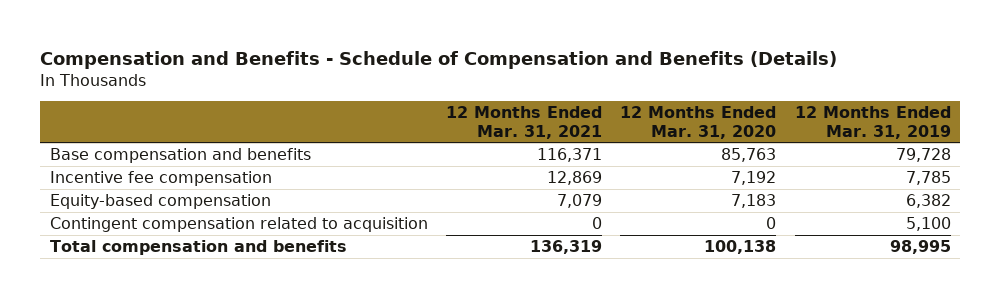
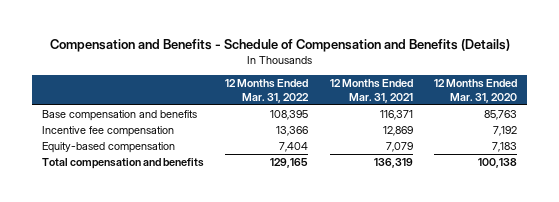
- | 12 Months Ended Mar. 31, 2021 | 12 Months Ended Mar. 31, 2020 | 12 Months Ended Mar. 31, 2019
+ | 12 Months Ended Mar. 31, 2022 | 12 Months Ended Mar. 31, 2021 | 12 Months Ended Mar. 31, 2020
- Contingent compensation related to acquisition | 0 | 0 | 5,100

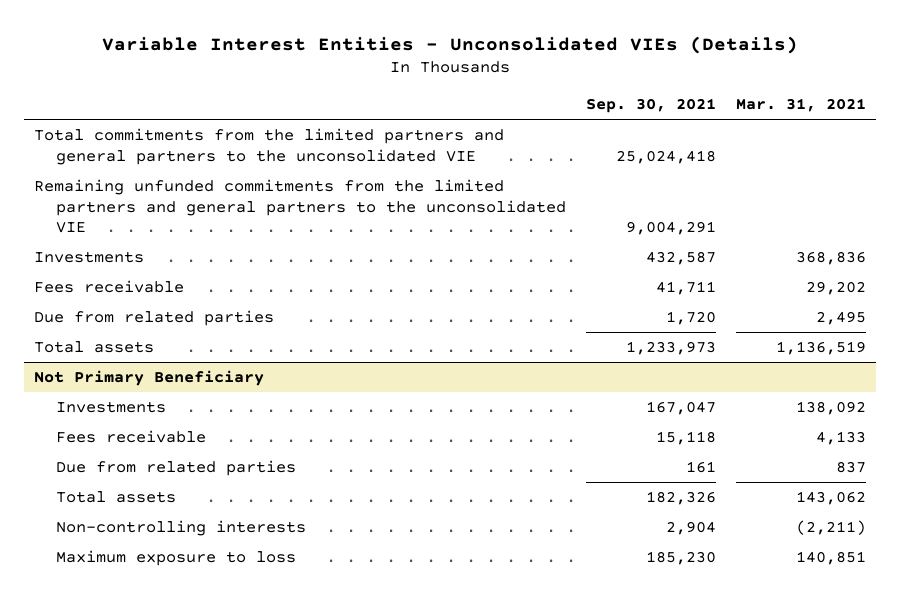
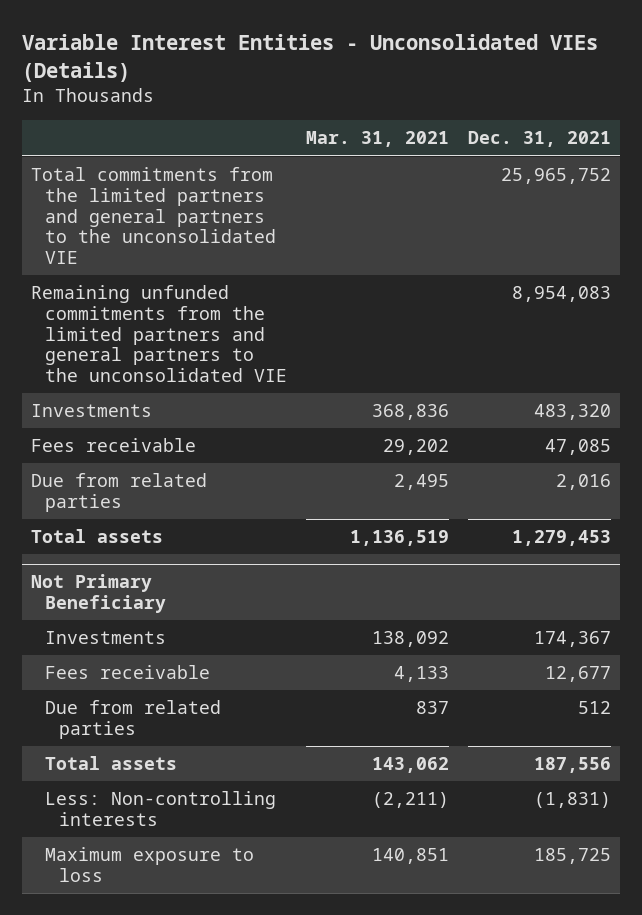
- | Sep. 30, 2021 | Mar. 31, 2021
+ | Mar. 31, 2021 | Dec. 31, 2021
@ Not Primary Beneficiary
- Non-controlling interests | 2,904 | (2,211)
+ Less: Non-controlling interests | (2,211) | (1,831)

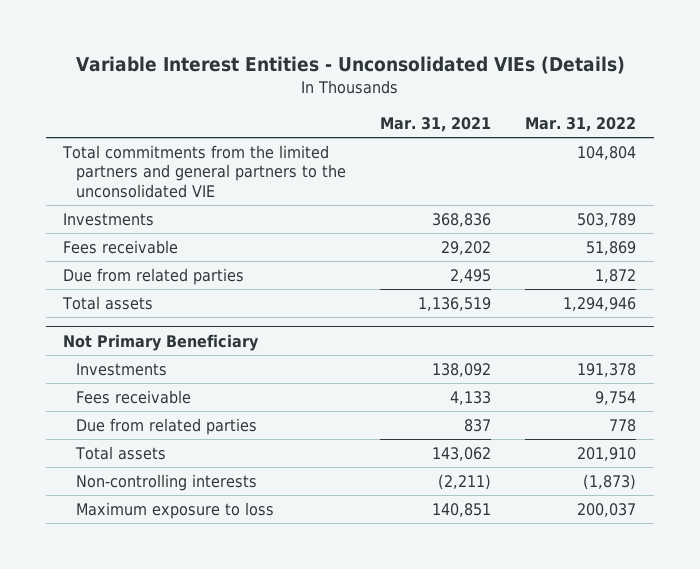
- | Mar. 31, 2021 | Dec. 31, 2021
+ | Mar. 31, 2021 | Mar. 31, 2022
- Remaining unfunded commitments from the limited partners and general partners to the unconsolidated VIE | | 8,954,083
@ Not Primary Beneficiary
- Less: Non-controlling interests | (2,211) | (1,831)
+ Non-controlling interests | (2,211) | (1,873)

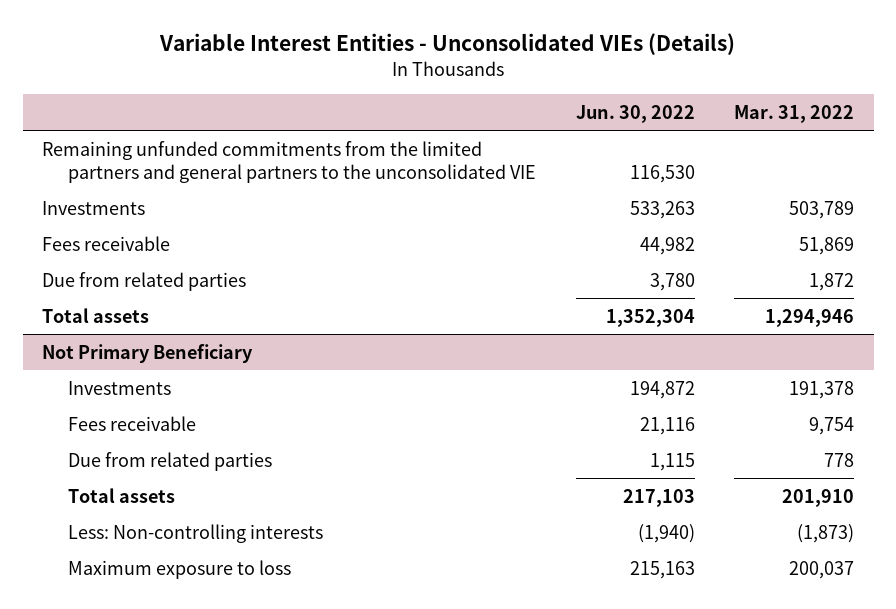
- | Mar. 31, 2021 | Mar. 31, 2022
+ | Jun. 30, 2022 | Mar. 31, 2022
- Total commitments from the limited partners and general partners to the unconsolidated VIE | | 104,804
+ Remaining unfunded commitments from the limited partners and general partners to the unconsolidated VIE | 116,530 |
@ Not Primary Beneficiary
- Non-controlling interests | (2,211) | (1,873)
+ Less: Non-controlling interests | (1,940) | (1,873)

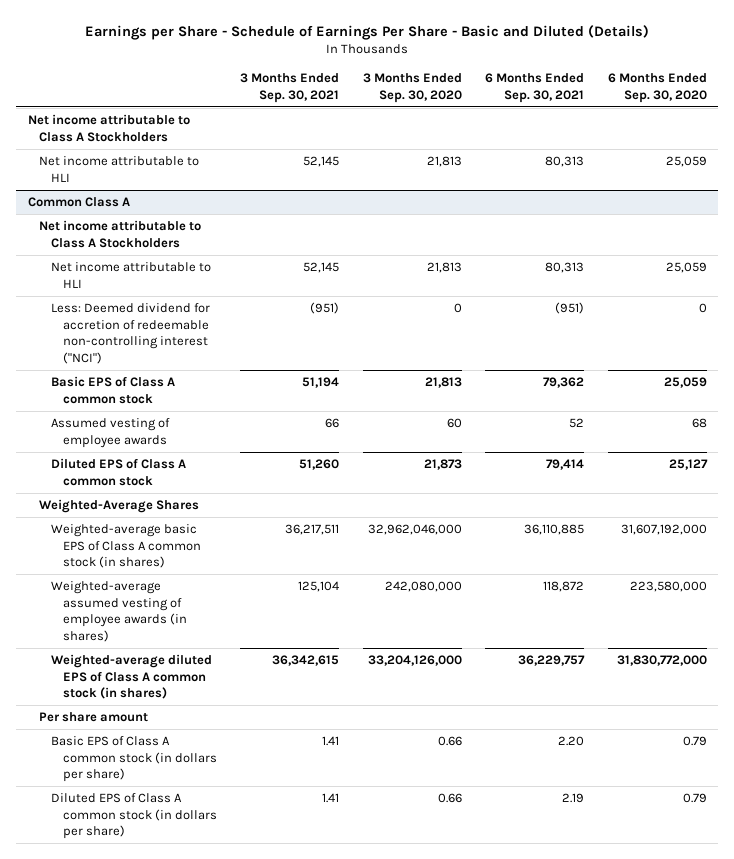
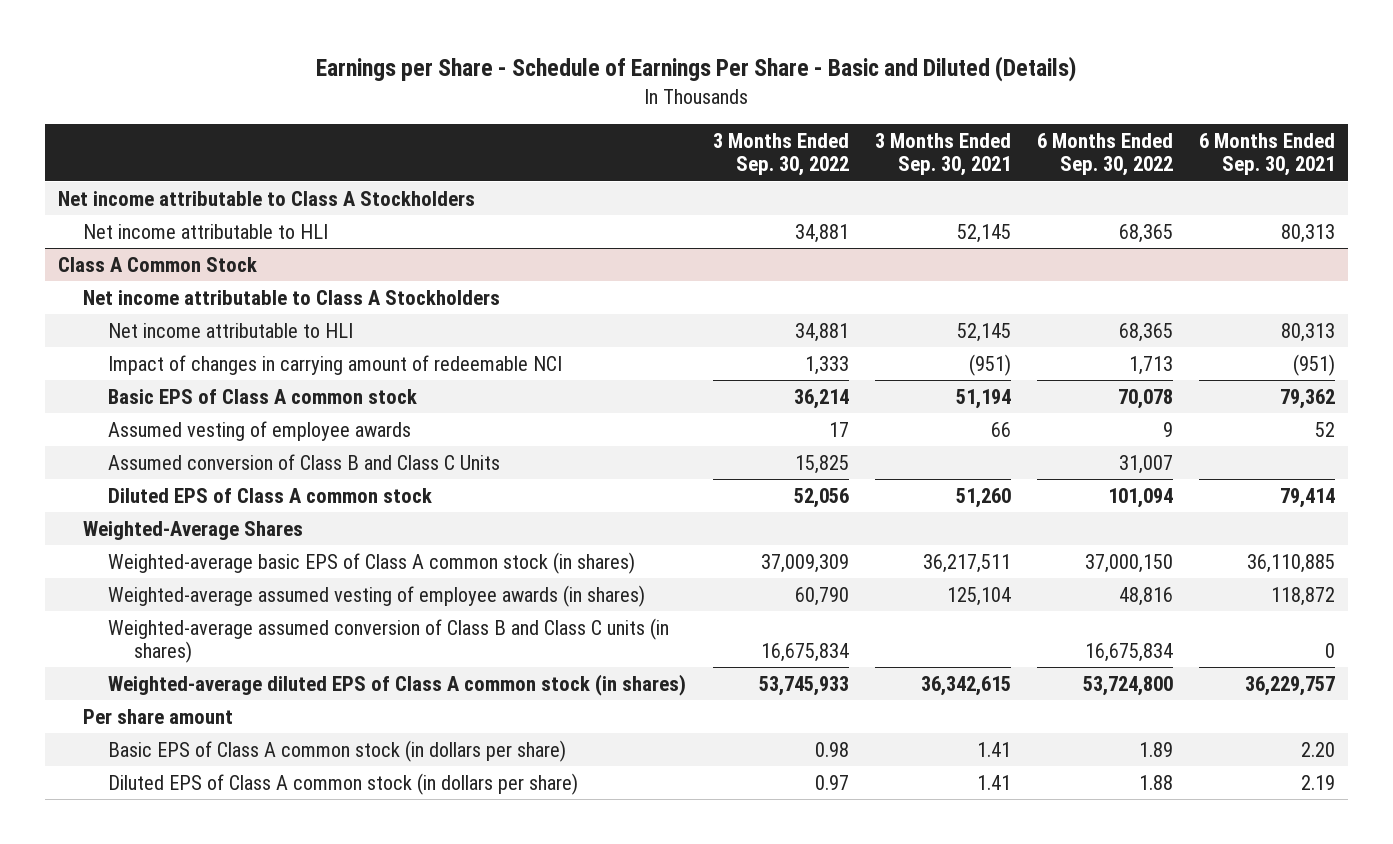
- | 3 Months Ended Sep. 30, 2021 | 3 Months Ended Sep. 30, 2020 | 6 Months Ended Sep. 30, 2021 | 6 Months Ended Sep. 30, 2020
+ | 3 Months Ended Sep. 30, 2022 | 3 Months Ended Sep. 30, 2021 | 6 Months Ended Sep. 30, 2022 | 6 Months Ended Sep. 30, 2021
- Common Class A
+ Class A Common Stock
- Less: Deemed dividend for accretion of redeemable non-controlling interest ("NCI") | (951) | 0 | (951) | 0
+ Impact of changes in carrying amount of redeemable NCI | 1,333 | (951) | 1,713 | (951)
+ Assumed conversion of Class B and Class C Units | 15,825 | | 31,007 |
+ Weighted-average assumed conversion of Class B and Class C units (in shares) | 16,675,834 | | 16,675,834 | 0

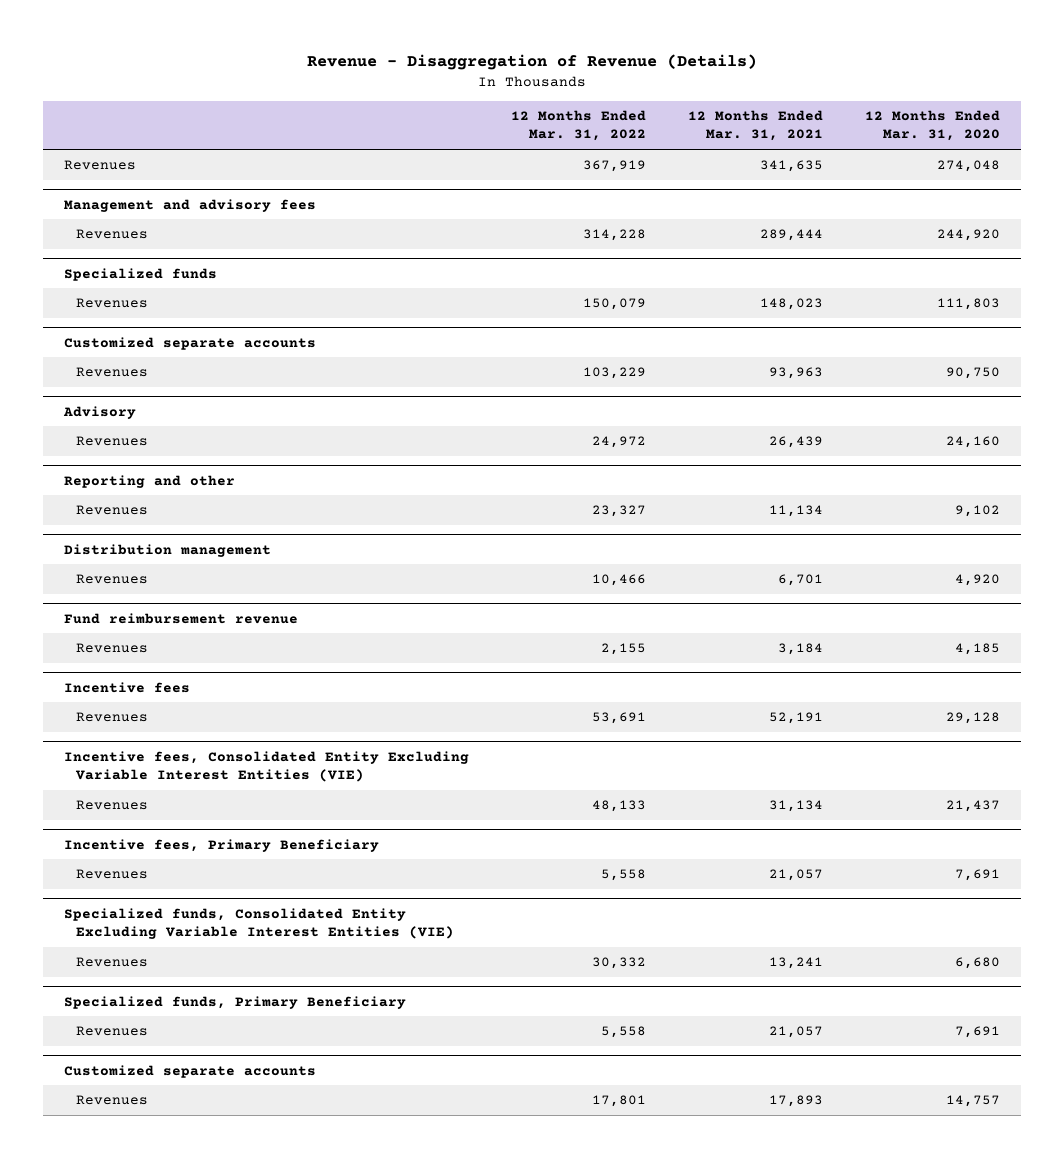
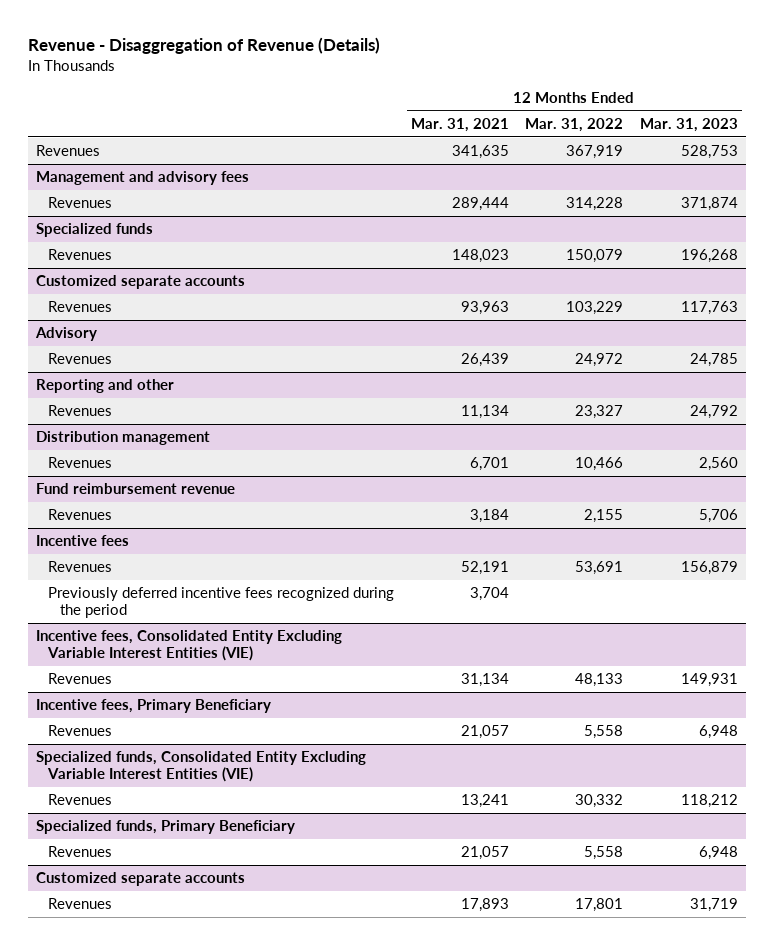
- | 12 Months Ended Mar. 31, 2022 | 12 Months Ended Mar. 31, 2021 | 12 Months Ended Mar. 31, 2020
+ | 12 Months Ended Mar. 31, 2021 | 12 Months Ended Mar. 31, 2022 | 12 Months Ended Mar. 31, 2023
@ Incentive fees
+ Previously deferred incentive fees recognized during the period | 3,704 | |

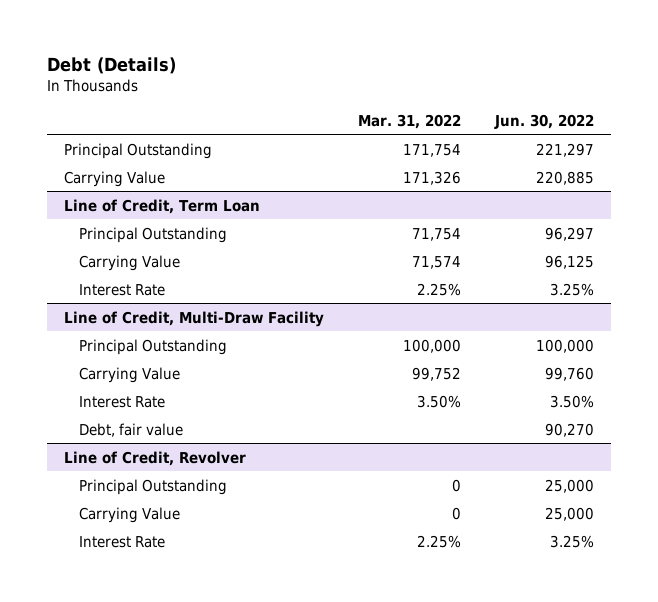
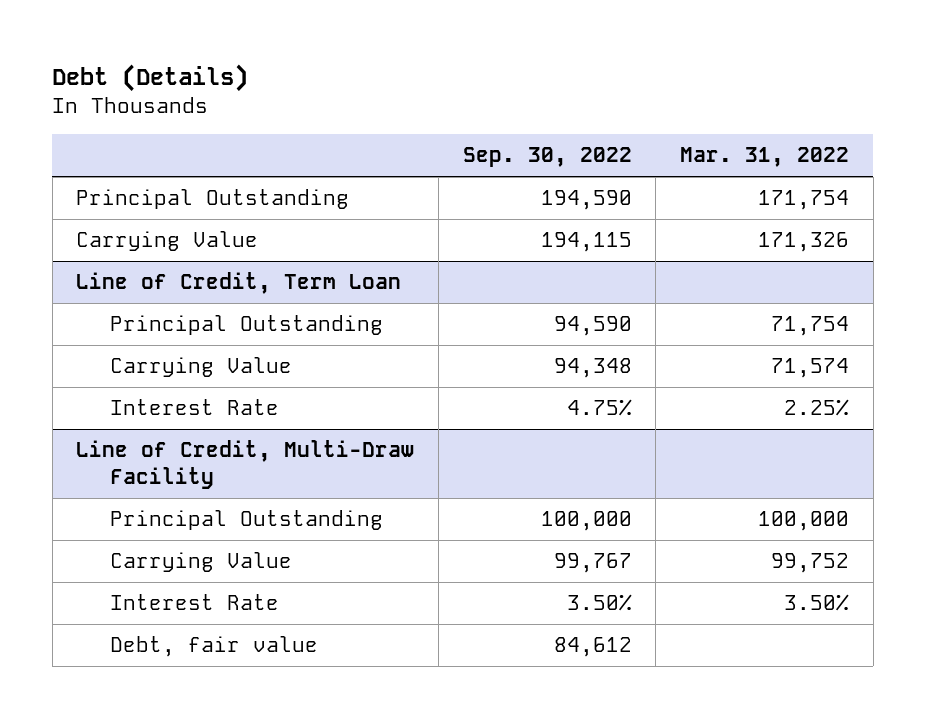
- | Mar. 31, 2022 | Jun. 30, 2022
+ | Sep. 30, 2022 | Mar. 31, 2022
- Line of Credit, Revolver
- Principal Outstanding | 0 | 25,000
- Carrying Value | 0 | 25,000
- Interest Rate | 2.25% | 3.25%

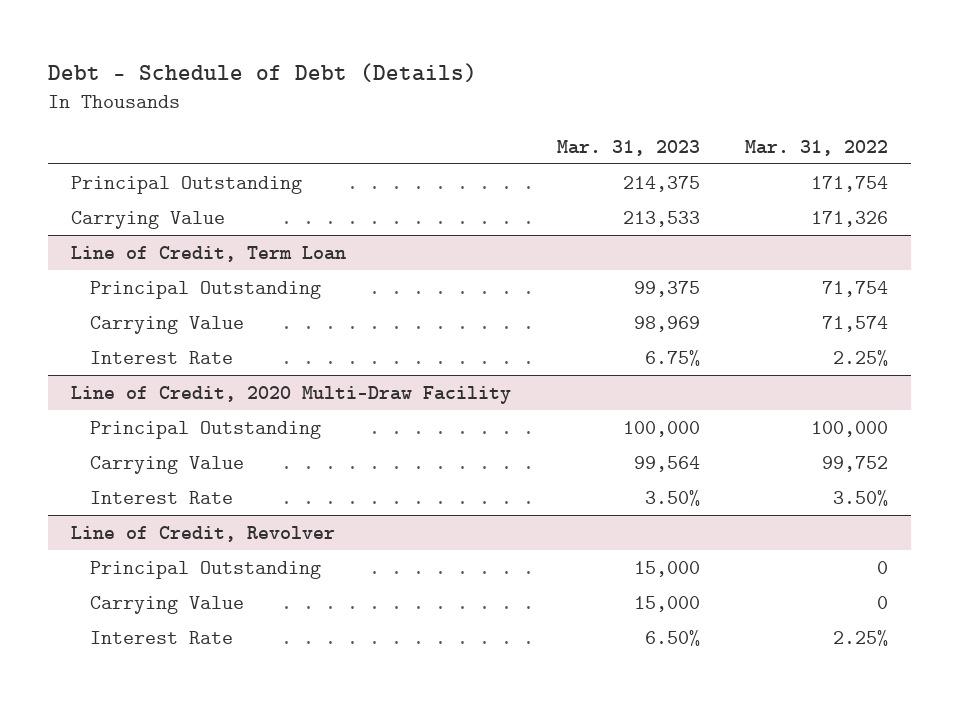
- Debt (Details)
+ Debt - Schedule of Debt (Details)
- | Sep. 30, 2022 | Mar. 31, 2022
+ | Mar. 31, 2023 | Mar. 31, 2022
- Line of Credit, Multi-Draw Facility
+ Line of Credit, 2020 Multi-Draw Facility
- Debt, fair value | 84,612 |
+ Line of Credit, Revolver
+ Principal Outstanding | 15,000 | 0
+ Carrying Value | 15,000 | 0
+ Interest Rate | 6.50% | 2.25%

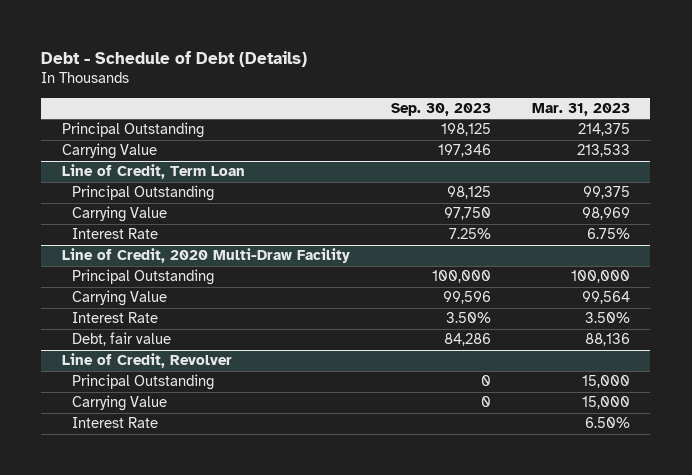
- | Mar. 31, 2023 | Mar. 31, 2022
+ | Sep. 30, 2023 | Mar. 31, 2023
@ Line of Credit, 2020 Multi-Draw Facility
+ Debt, fair value | 84,286 | 88,136

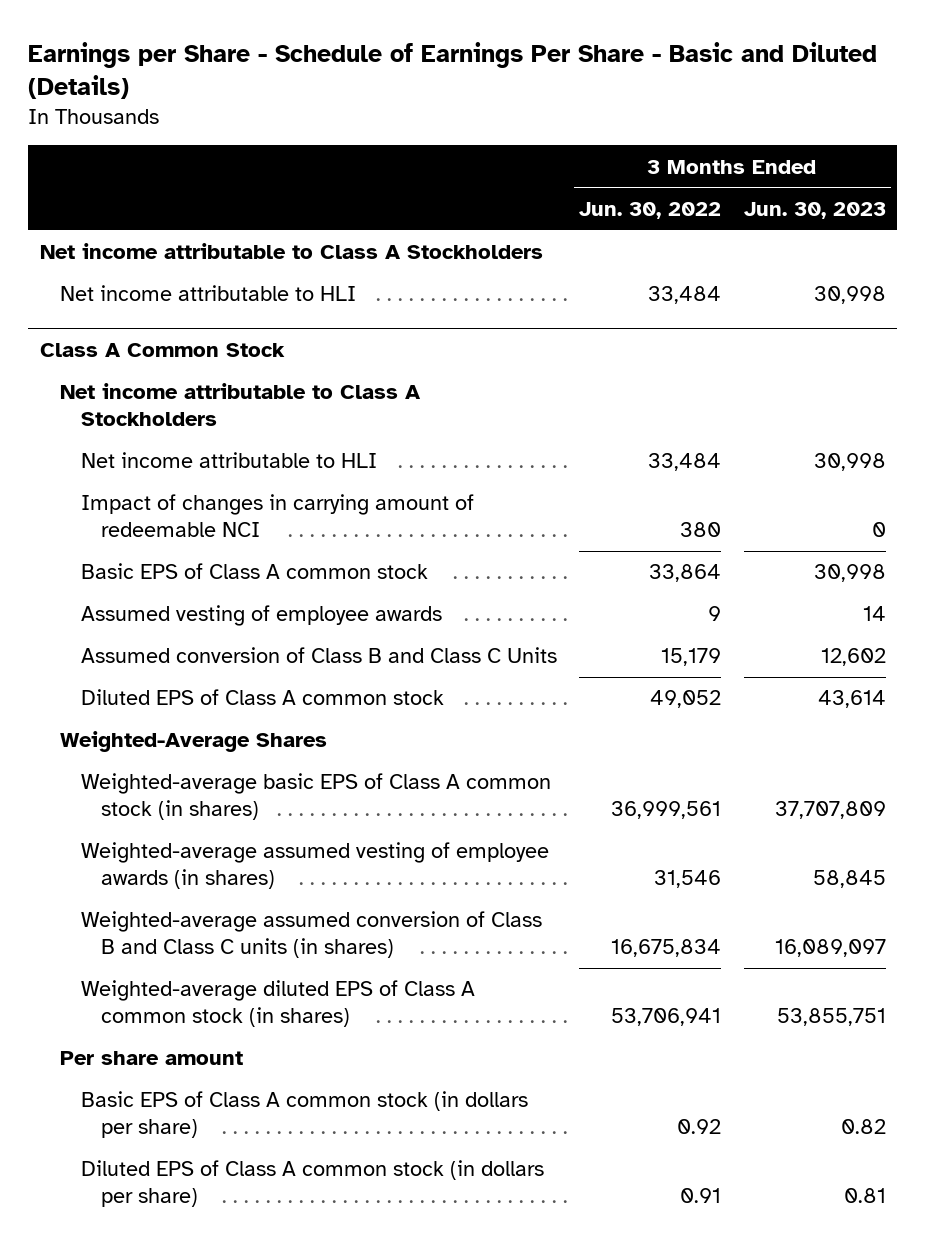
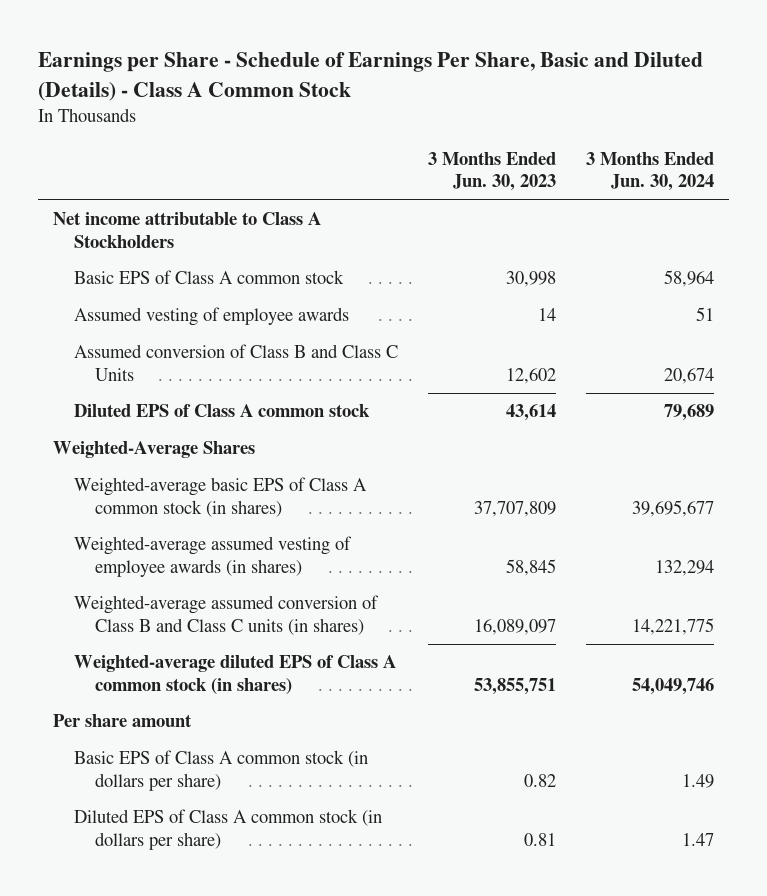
- Earnings per Share - Schedule of Earnings Per Share - Basic and Diluted (Details)
+ Earnings per Share - Schedule of Earnings Per Share, Basic and Diluted (Details) - Class A Common Stock
- | 3 Months Ended Jun. 30, 2022 | 3 Months Ended Jun. 30, 2023
+ | 3 Months Ended Jun. 30, 2023 | 3 Months Ended Jun. 30, 2024
- Net income attributable to HLI | 33,484 | 30,998
- Class A Common Stock
- Net income attributable to Class A Stockholders
- Net income attributable to HLI | 33,484 | 30,998
- Impact of changes in carrying amount of redeemable NCI | 380 | 0

